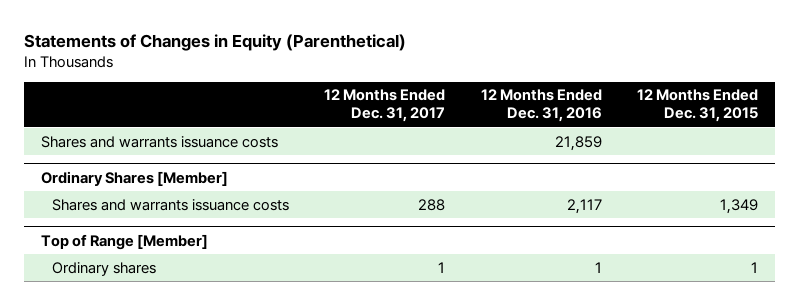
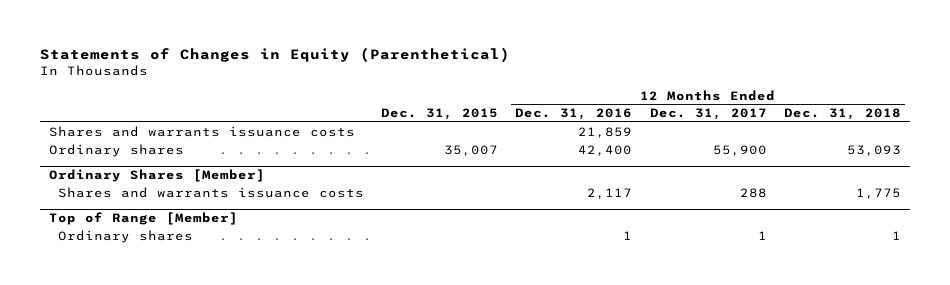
- | 12 Months Ended Dec. 31, 2017 | 12 Months Ended Dec. 31, 2016 | 12 Months Ended Dec. 31, 2015
+ | Dec. 31, 2015 | 12 Months Ended Dec. 31, 2016 | 12 Months Ended Dec. 31, 2017 | 12 Months Ended Dec. 31, 2018
+ Ordinary shares | 35,007 | 42,400 | 55,900 | 53,093

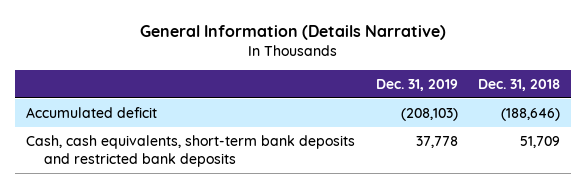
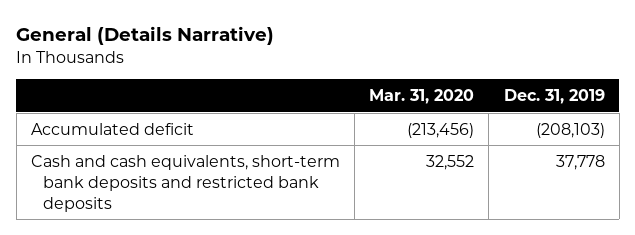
- General Information (Details Narrative)
+ General (Details Narrative)
- | Dec. 31, 2019 | Dec. 31, 2018
+ | Mar. 31, 2020 | Dec. 31, 2019
- Cash, cash equivalents, short-term bank deposits and restricted bank deposits | 37,778 | 51,709
+ Cash and cash equivalents, short-term bank deposits and restricted bank deposits | 32,552 | 37,778

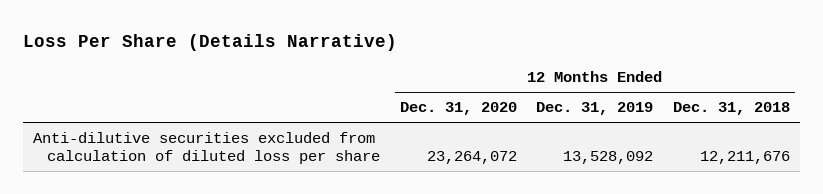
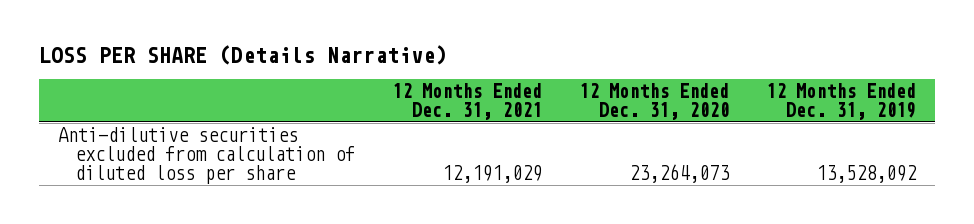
- Loss Per Share (Details Narrative)
+ LOSS PER SHARE (Details Narrative)
- | 12 Months Ended Dec. 31, 2020 | 12 Months Ended Dec. 31, 2019 | 12 Months Ended Dec. 31, 2018
+ | 12 Months Ended Dec. 31, 2021 | 12 Months Ended Dec. 31, 2020 | 12 Months Ended Dec. 31, 2019
- Anti-dilutive securities excluded from calculation of diluted loss per share | 23,264,072 | 13,528,092 | 12,211,676
+ Anti-dilutive securities excluded from calculation of diluted loss per share | 12,191,029 | 23,264,073 | 13,528,092

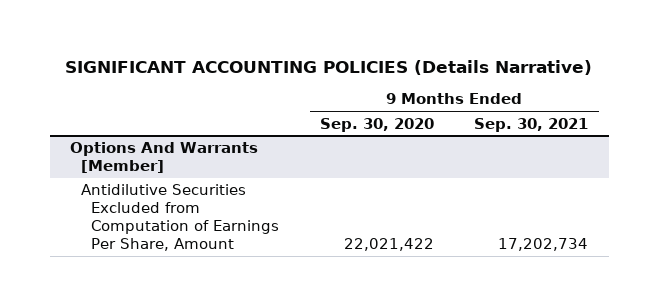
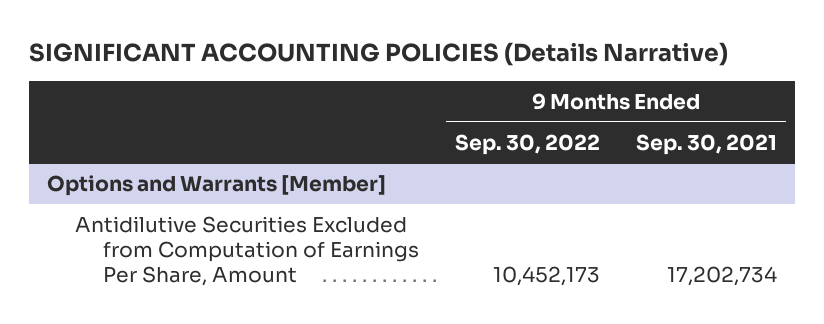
- | 9 Months Ended Sep. 30, 2020 | 9 Months Ended Sep. 30, 2021
+ | 9 Months Ended Sep. 30, 2022 | 9 Months Ended Sep. 30, 2021
- Options And Warrants [Member]
+ Options and Warrants [Member]

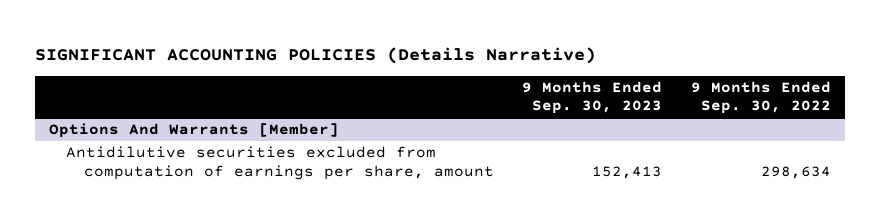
- | 9 Months Ended Sep. 30, 2022 | 9 Months Ended Sep. 30, 2021
+ | 9 Months Ended Sep. 30, 2023 | 9 Months Ended Sep. 30, 2022
- Options and Warrants [Member]
- Antidilutive Securities Excluded from Computation of Earnings Per Share, Amount | 10,452,173 | 17,202,734
+ Options And Warrants [Member]
+ Antidilutive securities excluded from computation of earnings per share, amount | 152,413 | 298,634

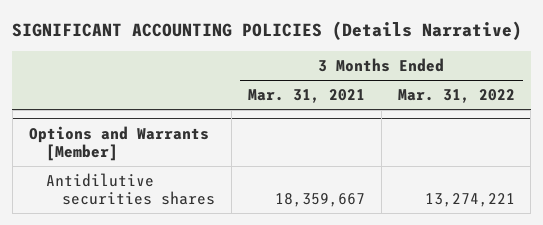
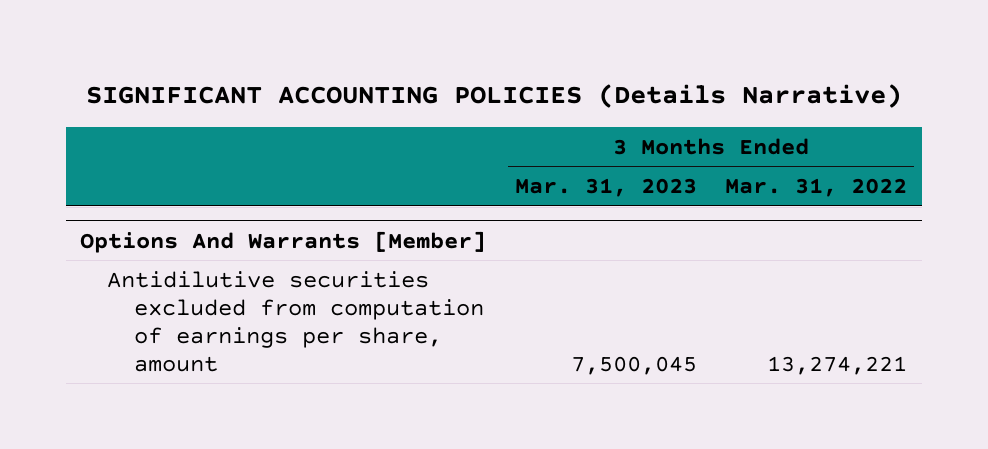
- | 3 Months Ended Mar. 31, 2021 | 3 Months Ended Mar. 31, 2022
+ | 3 Months Ended Mar. 31, 2023 | 3 Months Ended Mar. 31, 2022
- Options and Warrants [Member]
- Antidilutive securities shares | 18,359,667 | 13,274,221
+ Options And Warrants [Member]
+ Antidilutive securities excluded from computation of earnings per share, amount | 7,500,045 | 13,274,221

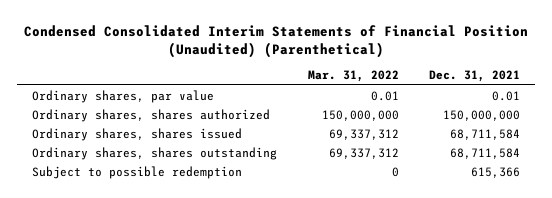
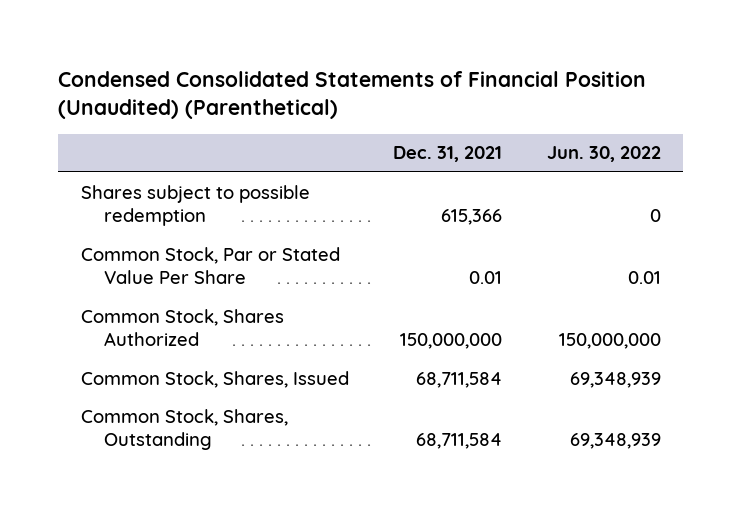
- Condensed Consolidated Interim Statements of Financial Position (Unaudited) (Parenthetical)
+ Condensed Consolidated Statements of Financial Position (Unaudited) (Parenthetical)
- | Mar. 31, 2022 | Dec. 31, 2021
+ | Dec. 31, 2021 | Jun. 30, 2022
- Ordinary shares, par value | 0.01 | 0.01
- Ordinary shares, shares authorized | 150,000,000 | 150,000,000
- Ordinary shares, shares issued | 69,337,312 | 68,711,584
- Ordinary shares, shares outstanding | 69,337,312 | 68,711,584
- Subject to possible redemption | 0 | 615,366
+ Shares subject to possible redemption | 615,366 | 0
+ Common Stock, Par or Stated Value Per Share | 0.01 | 0.01
+ Common Stock, Shares Authorized | 150,000,000 | 150,000,000
+ Common Stock, Shares, Issued | 68,711,584 | 69,348,939
+ Common Stock, Shares, Outstanding | 68,711,584 | 69,348,939

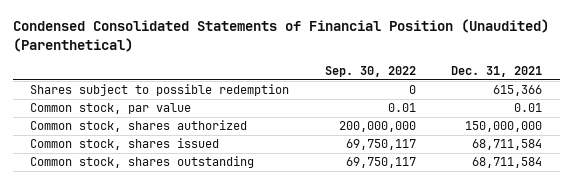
- | Dec. 31, 2021 | Jun. 30, 2022
+ | Sep. 30, 2022 | Dec. 31, 2021
- Common Stock, Par or Stated Value Per Share | 0.01 | 0.01
- Common Stock, Shares Authorized | 150,000,000 | 150,000,000
- Common Stock, Shares, Issued | 68,711,584 | 69,348,939
- Common Stock, Shares, Outstanding | 68,711,584 | 69,348,939
+ Common stock, par value | 0.01 | 0.01
+ Common stock, shares authorized | 200,000,000 | 150,000,000
+ Common stock, shares issued | 69,750,117 | 68,711,584
+ Common stock, shares outstanding | 69,750,117 | 68,711,584

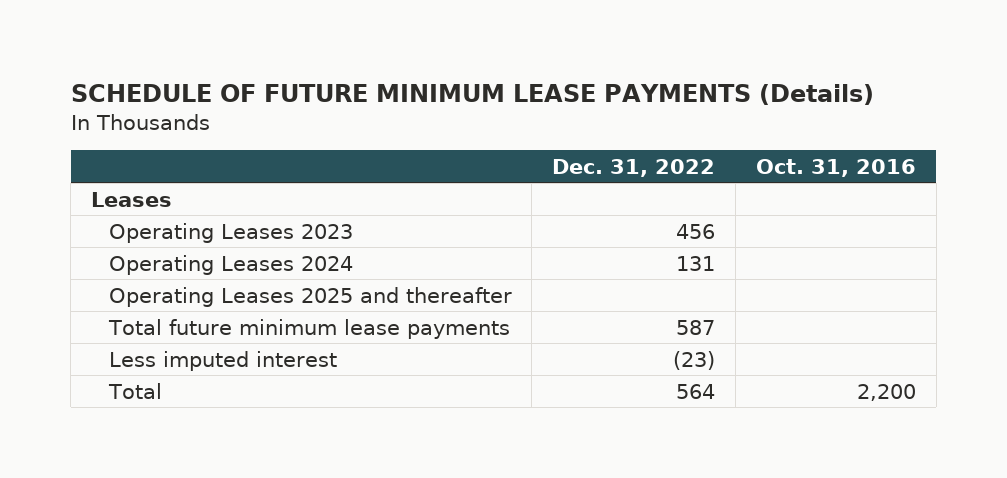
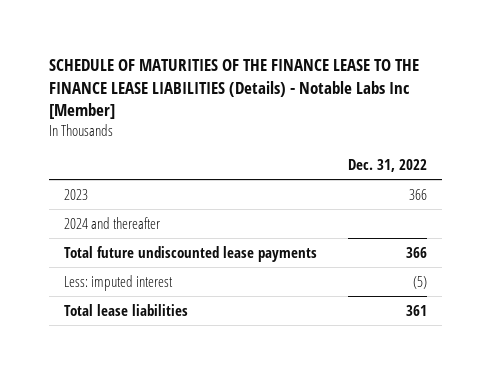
- SCHEDULE OF FUTURE MINIMUM LEASE PAYMENTS (Details)
+ SCHEDULE OF MATURITIES OF THE FINANCE LEASE TO THE FINANCE LEASE LIABILITIES (Details) - Notable Labs Inc [Member]
- | Dec. 31, 2022 | Oct. 31, 2016
+ | Dec. 31, 2022
- Leases
- Operating Leases 2023 | 456 |
- Operating Leases 2024 | 131 |
- Operating Leases 2025 and thereafter
- Total future minimum lease payments | 587 |
- Less imputed interest | (23) |
- Total | 564 | 2,200
+ 2023 | 366
+ 2024 and thereafter
+ Total future undiscounted lease payments | 366
+ Less: imputed interest | (5)
+ Total lease liabilities | 361

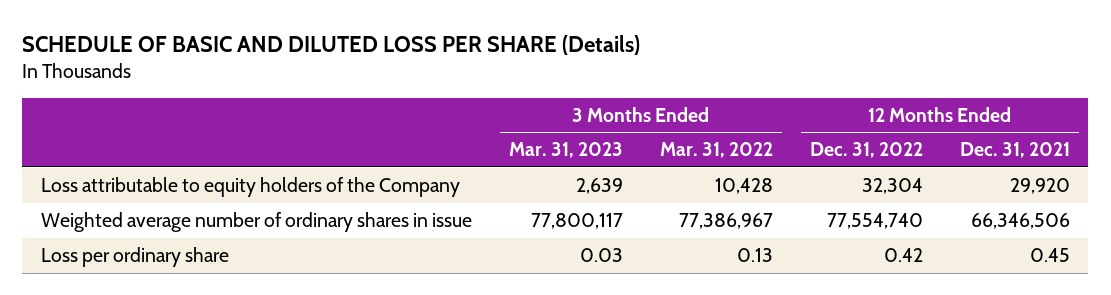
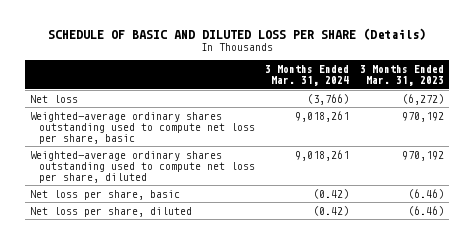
- | 3 Months Ended Mar. 31, 2023 | 3 Months Ended Mar. 31, 2022 | 12 Months Ended Dec. 31, 2022 | 12 Months Ended Dec. 31, 2021
+ | 3 Months Ended Mar. 31, 2024 | 3 Months Ended Mar. 31, 2023
- Loss attributable to equity holders of the Company | 2,639 | 10,428 | 32,304 | 29,920
- Weighted average number of ordinary shares in issue | 77,800,117 | 77,386,967 | 77,554,740 | 66,346,506
- Loss per ordinary share | 0.03 | 0.13 | 0.42 | 0.45
+ Net loss | (3,766) | (6,272)
+ Weighted-average ordinary shares outstanding used to compute net loss per share, basic | 9,018,261 | 970,192
+ Weighted-average ordinary shares outstanding used to compute net loss per share, diluted | 9,018,261 | 970,192
+ Net loss per share, basic | (0.42) | (6.46)
+ Net loss per share, diluted | (0.42) | (6.46)

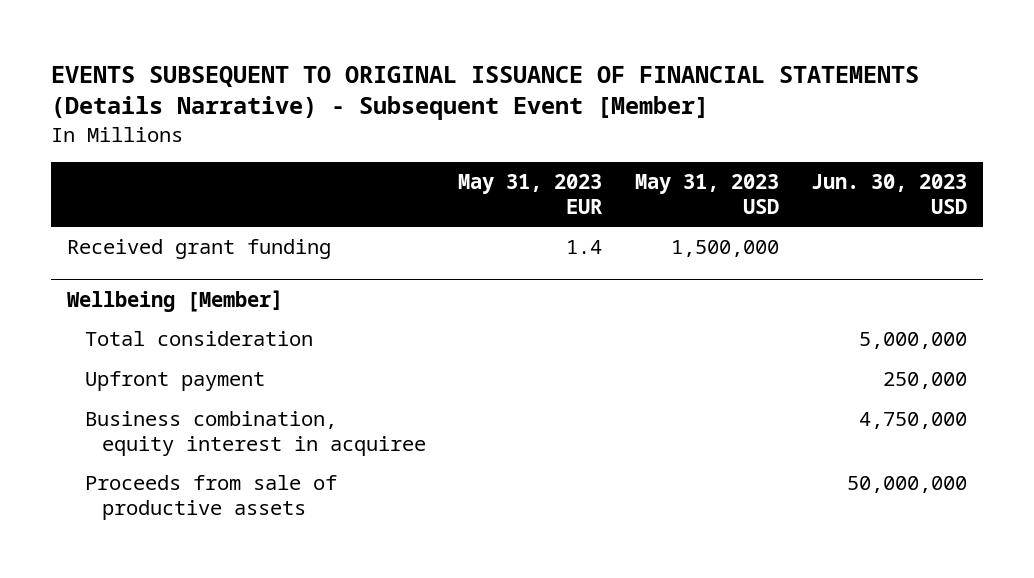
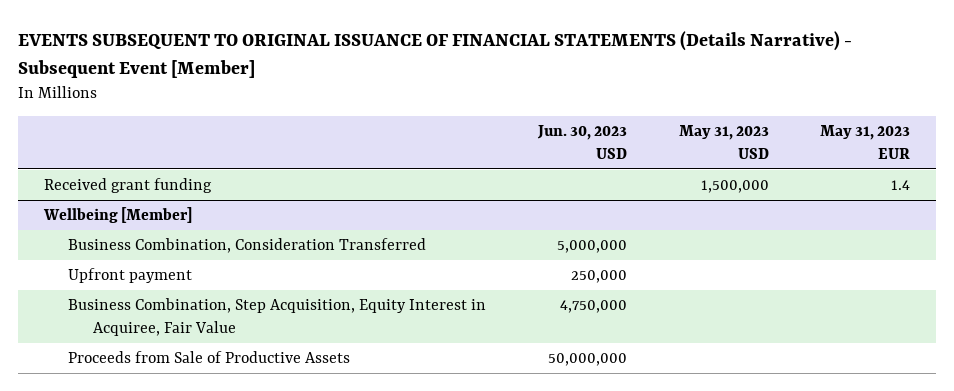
- | May 31, 2023 EUR | May 31, 2023 USD | Jun. 30, 2023 USD
+ | Jun. 30, 2023 USD | May 31, 2023 USD | May 31, 2023 EUR
@ Wellbeing [Member]
- Total consideration | | | 5,000,000
+ Business Combination, Consideration Transferred | 5,000,000 | |
- Business combination, equity interest in acquiree | | | 4,750,000
- Proceeds from sale of productive assets | | | 50,000,000
+ Business Combination, Step Acquisition, Equity Interest in Acquiree, Fair Value | 4,750,000 | |
+ Proceeds from Sale of Productive Assets | 50,000,000 | |

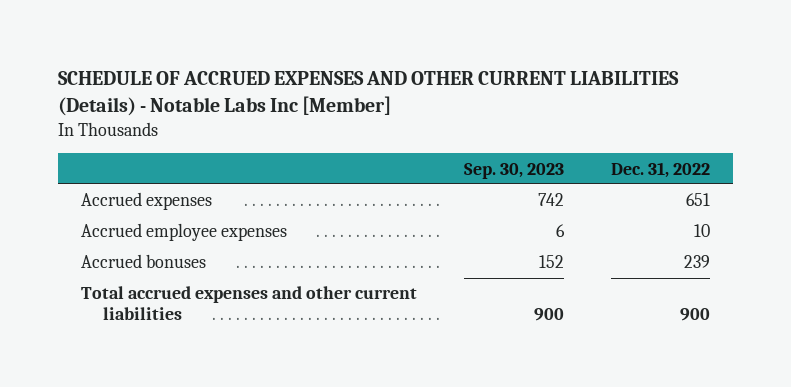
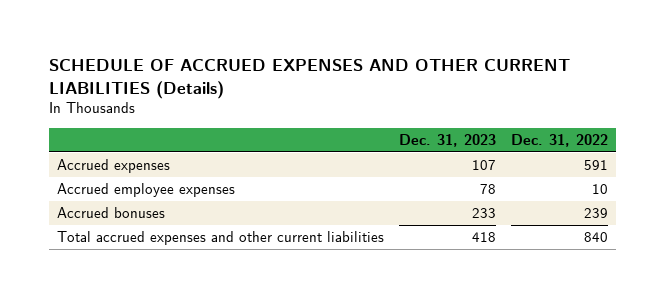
- SCHEDULE OF ACCRUED EXPENSES AND OTHER CURRENT LIABILITIES (Details) - Notable Labs Inc [Member]
+ SCHEDULE OF ACCRUED EXPENSES AND OTHER CURRENT LIABILITIES (Details)
- | Sep. 30, 2023 | Dec. 31, 2022
+ | Dec. 31, 2023 | Dec. 31, 2022
- Accrued expenses | 742 | 651
+ Accrued expenses | 107 | 591
- Total accrued expenses and other current liabilities | 900 | 900
+ Total accrued expenses and other current liabilities | 418 | 840

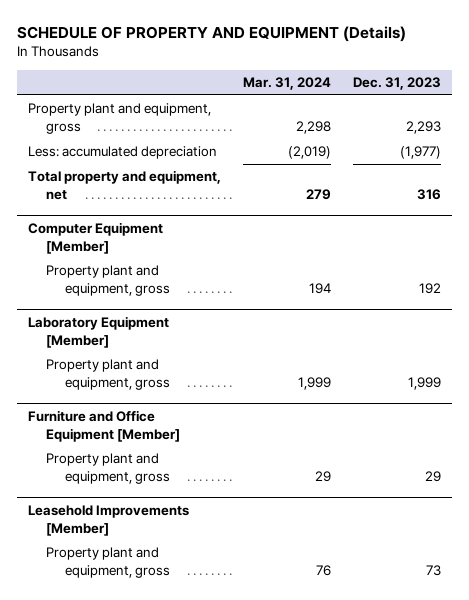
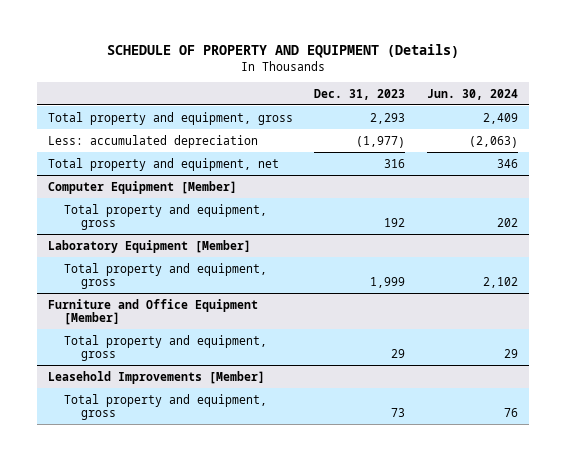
- | Mar. 31, 2024 | Dec. 31, 2023
+ | Dec. 31, 2023 | Jun. 30, 2024
- Property plant and equipment, gross | 2,298 | 2,293
+ Total property and equipment, gross | 2,293 | 2,409
@ Computer Equipment [Member]
- Property plant and equipment, gross | 194 | 192
+ Total property and equipment, gross | 192 | 202
@ Laboratory Equipment [Member]
- Property plant and equipment, gross | 1,999 | 1,999
+ Total property and equipment, gross | 1,999 | 2,102
@ Furniture and Office Equipment [Member]
- Property plant and equipment, gross | 29 | 29
+ Total property and equipment, gross | 29 | 29
@ Leasehold Improvements [Member]
- Property plant and equipment, gross | 76 | 73
+ Total property and equipment, gross | 73 | 76

